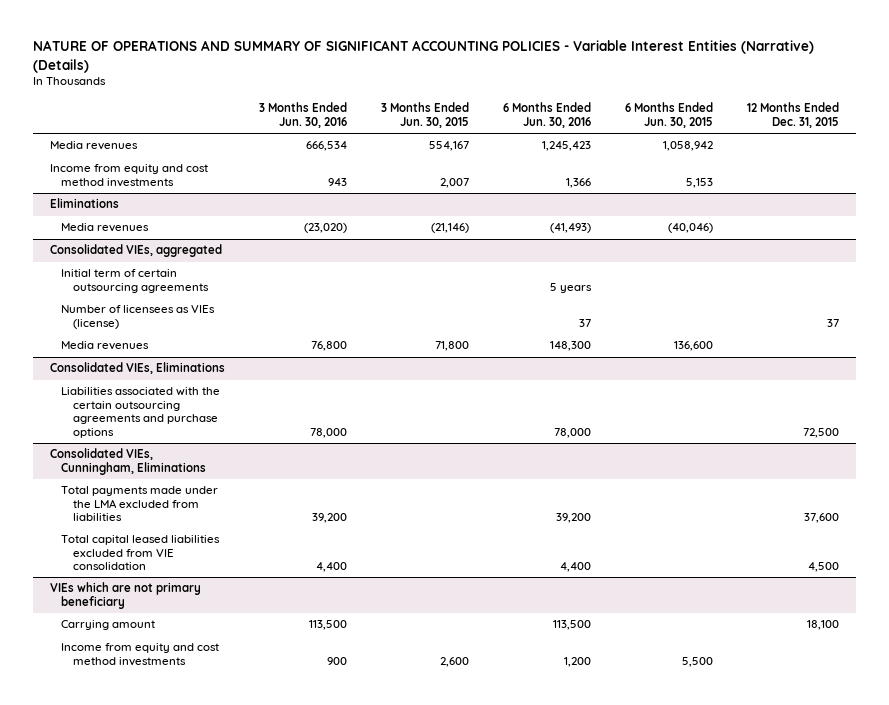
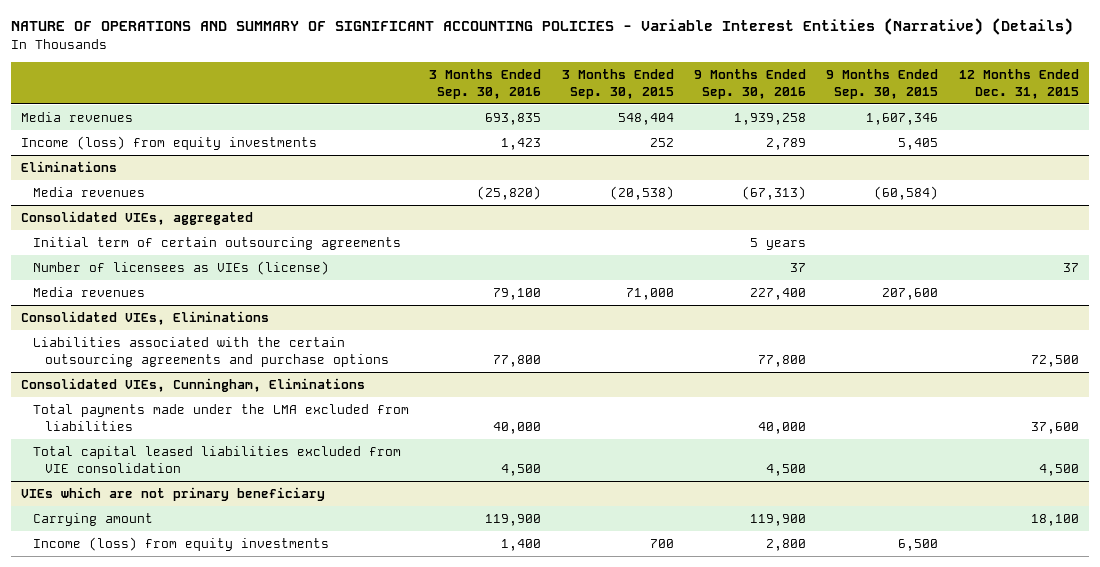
- | 3 Months Ended Jun. 30, 2016 | 3 Months Ended Jun. 30, 2015 | 6 Months Ended Jun. 30, 2016 | 6 Months Ended Jun. 30, 2015 | 12 Months Ended Dec. 31, 2015
+ | 3 Months Ended Sep. 30, 2016 | 3 Months Ended Sep. 30, 2015 | 9 Months Ended Sep. 30, 2016 | 9 Months Ended Sep. 30, 2015 | 12 Months Ended Dec. 31, 2015
- Income from equity and cost method investments | 943 | 2,007 | 1,366 | 5,153 |
+ Income (loss) from equity investments | 1,423 | 252 | 2,789 | 5,405 |
@ VIEs which are not primary beneficiary
- Income from equity and cost method investments | 900 | 2,600 | 1,200 | 5,500 |
+ Income (loss) from equity investments | 1,400 | 700 | 2,800 | 6,500 |

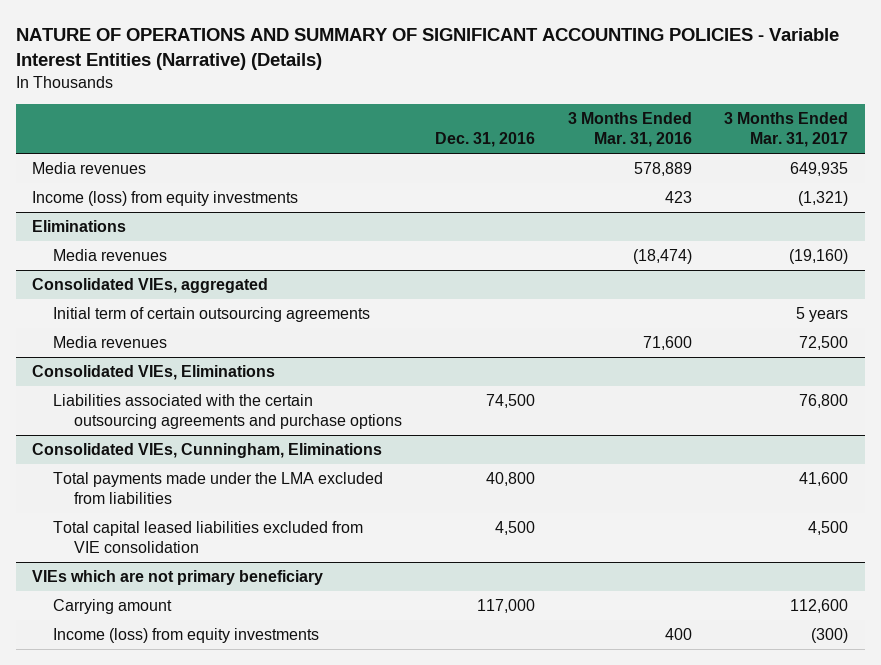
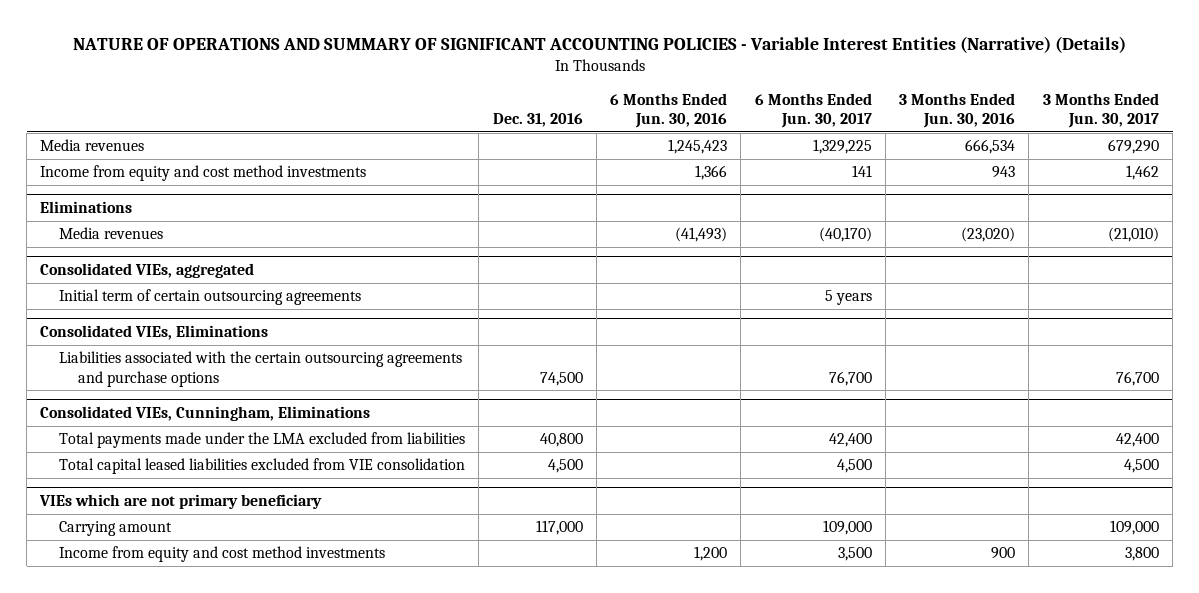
- | Dec. 31, 2016 | 3 Months Ended Mar. 31, 2016 | 3 Months Ended Mar. 31, 2017
+ | Dec. 31, 2016 | 6 Months Ended Jun. 30, 2016 | 6 Months Ended Jun. 30, 2017 | 3 Months Ended Jun. 30, 2016 | 3 Months Ended Jun. 30, 2017
- Income (loss) from equity investments | | 423 | (1,321)
+ Income from equity and cost method investments | | 1,366 | 141 | 943 | 1,462
@ Consolidated VIEs, aggregated
- Media revenues | | 71,600 | 72,500
@ VIEs which are not primary beneficiary
- Income (loss) from equity investments | | 400 | (300)
+ Income from equity and cost method investments | | 1,200 | 3,500 | 900 | 3,800

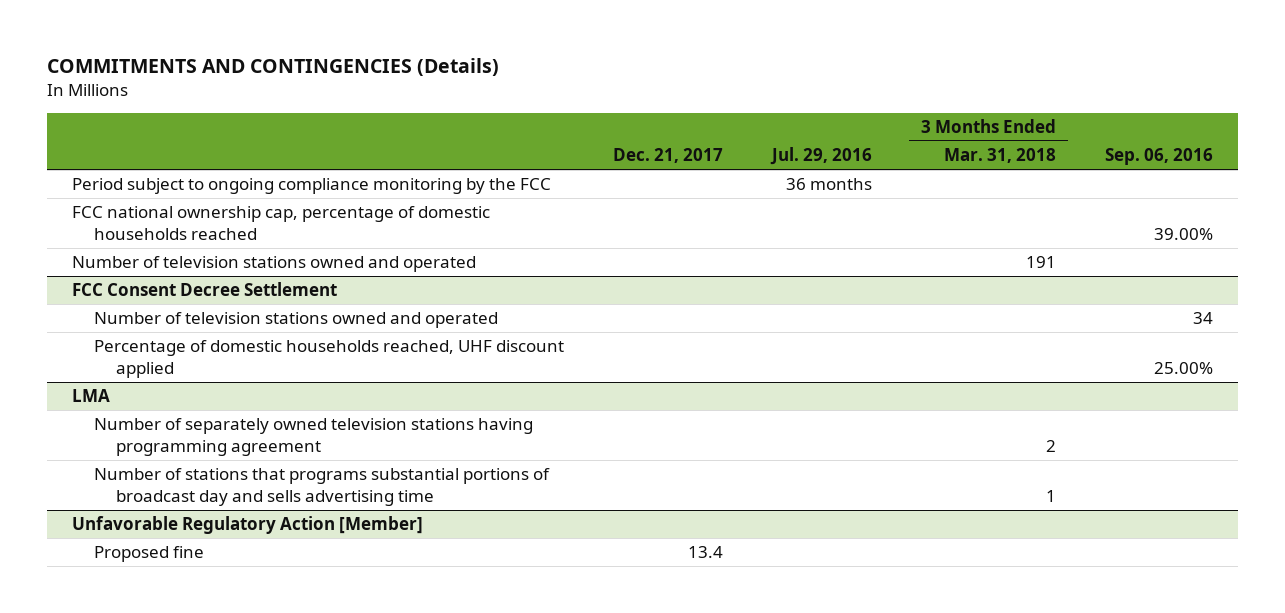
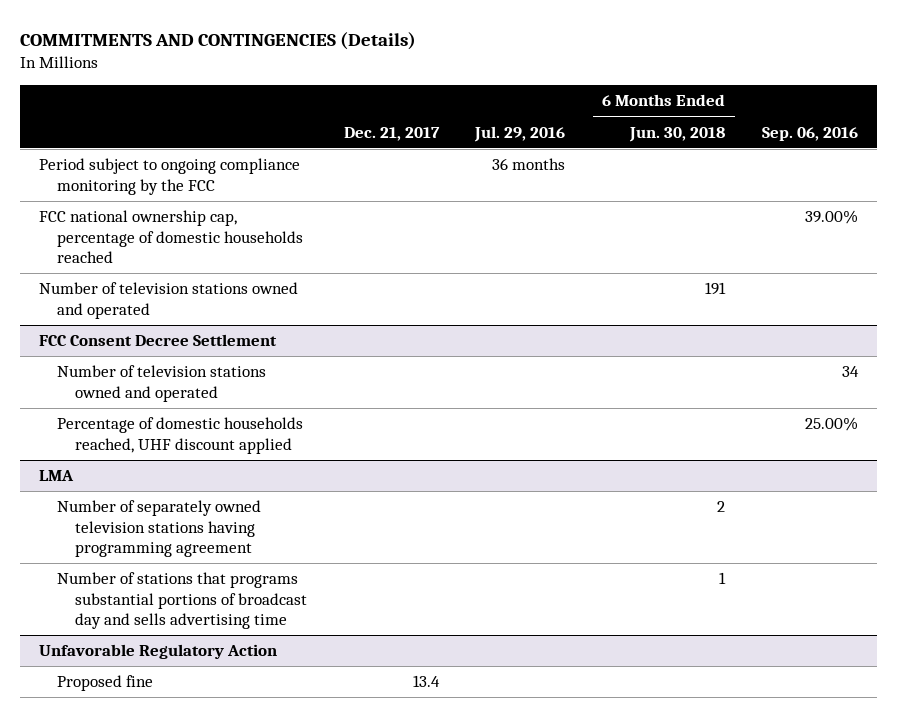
- | Dec. 21, 2017 | Jul. 29, 2016 | 3 Months Ended Mar. 31, 2018 | Sep. 06, 2016
+ | Dec. 21, 2017 | Jul. 29, 2016 | 6 Months Ended Jun. 30, 2018 | Sep. 06, 2016
- Unfavorable Regulatory Action [Member]
+ Unfavorable Regulatory Action

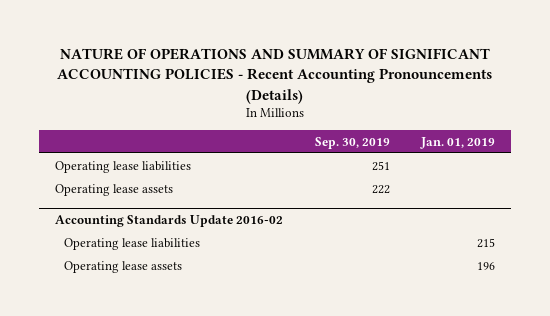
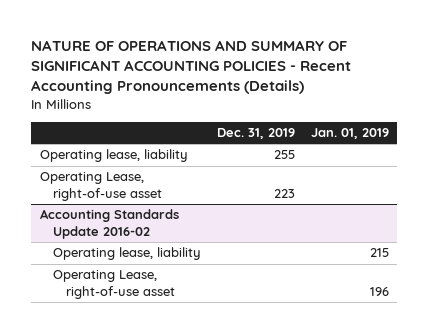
- | Sep. 30, 2019 | Jan. 01, 2019
+ | Dec. 31, 2019 | Jan. 01, 2019
- Operating lease liabilities | 251 |
- Operating lease assets | 222 |
+ Operating lease, liability | 255 |
+ Operating Lease, right-of-use asset | 223 |
@ Accounting Standards Update 2016-02
- Operating lease liabilities | | 215
- Operating lease assets | | 196
+ Operating lease, liability | | 215
+ Operating Lease, right-of-use asset | | 196

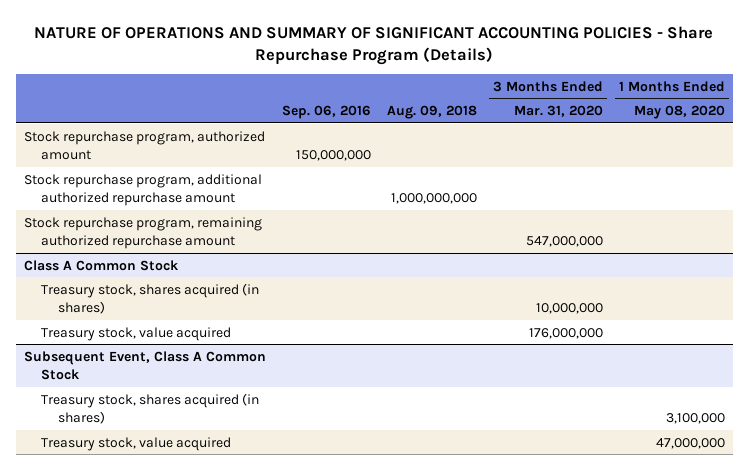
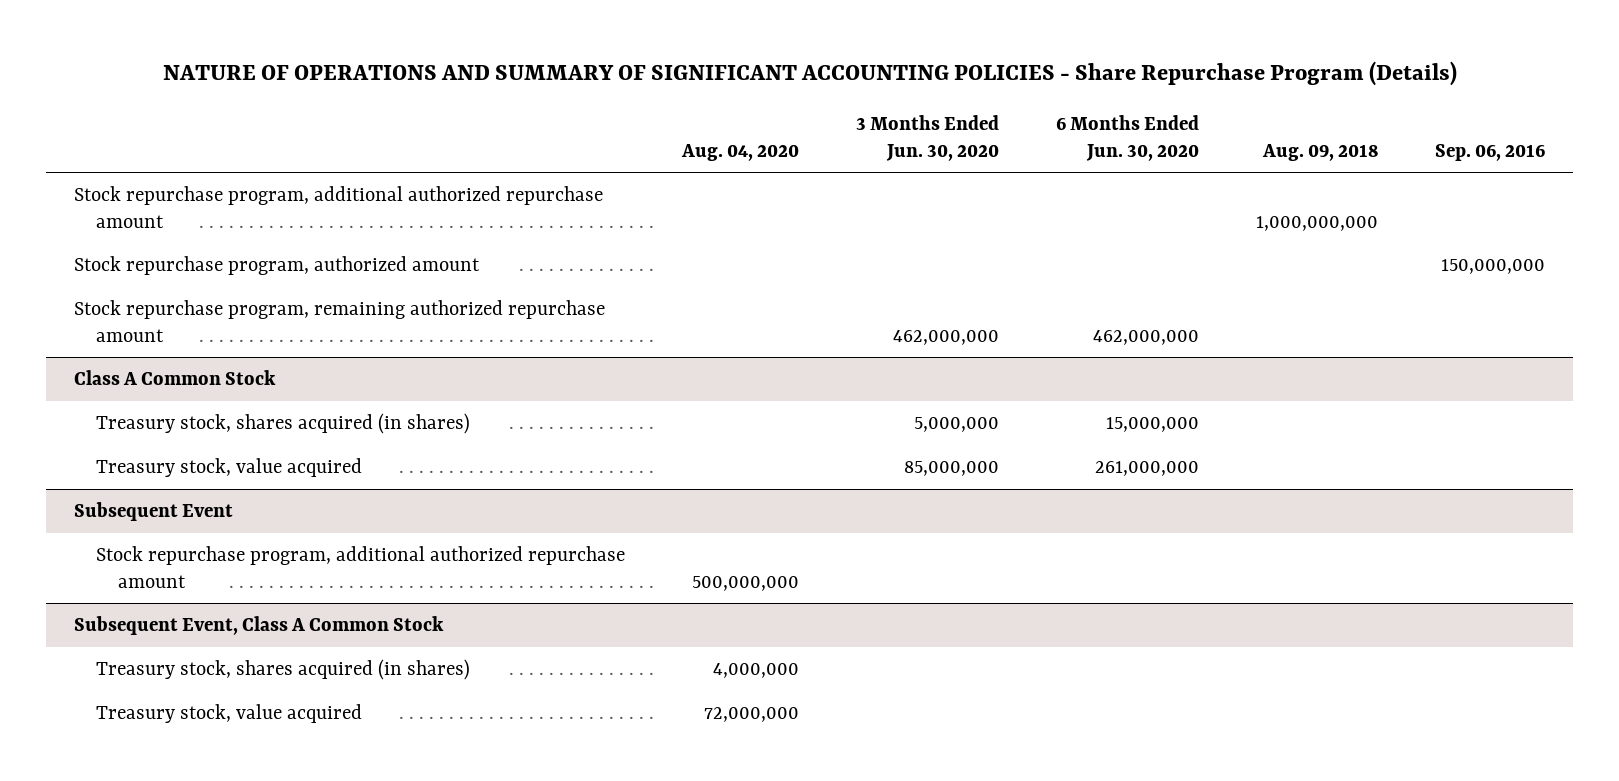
- | Sep. 06, 2016 | Aug. 09, 2018 | 3 Months Ended Mar. 31, 2020 | 1 Months Ended May 08, 2020
+ | Aug. 04, 2020 | 3 Months Ended Jun. 30, 2020 | 6 Months Ended Jun. 30, 2020 | Aug. 09, 2018 | Sep. 06, 2016
moved down: Stock repurchase program, authorized amount | | | | | 150,000,000
+ Subsequent Event
+ Stock repurchase program, additional authorized repurchase amount | 500,000,000 | | | |

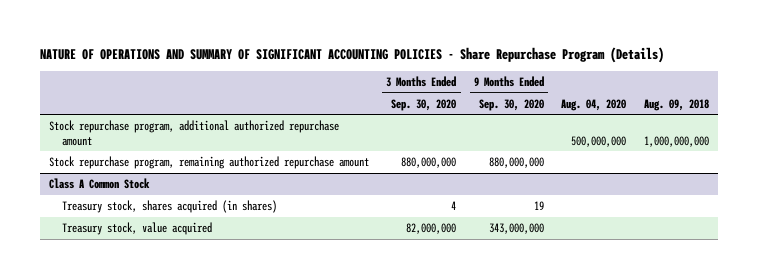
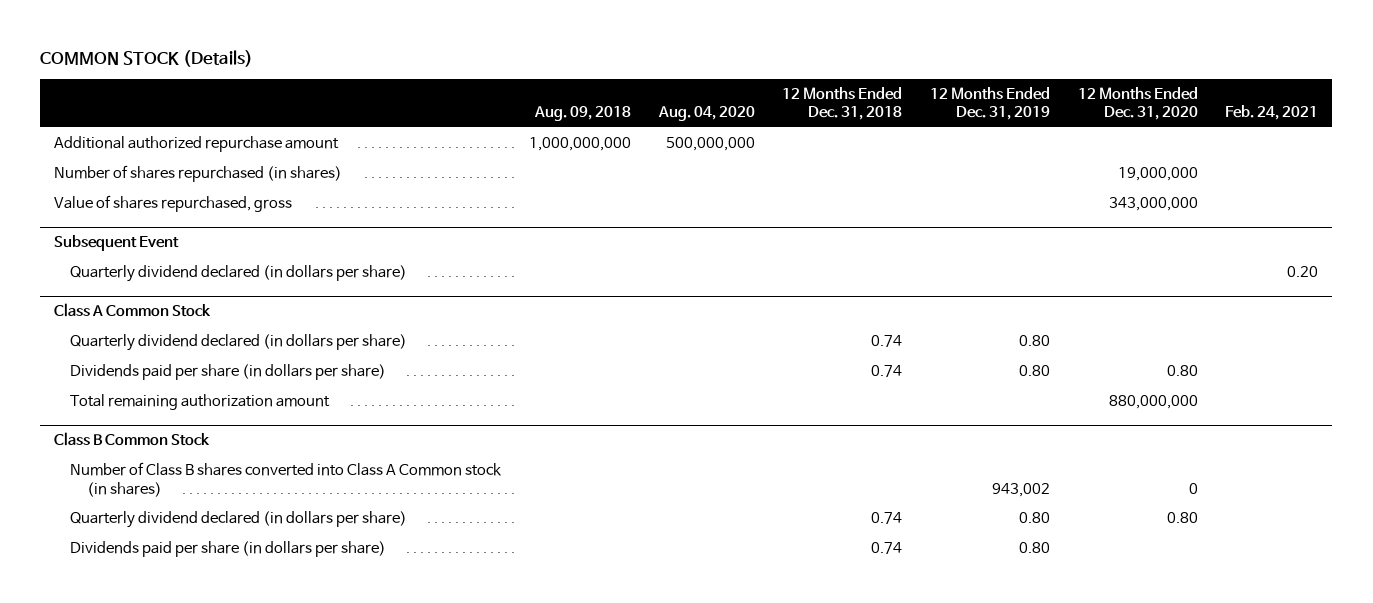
- NATURE OF OPERATIONS AND SUMMARY OF SIGNIFICANT ACCOUNTING POLICIES - Share Repurchase Program (Details)
+ COMMON STOCK (Details)
- | 3 Months Ended Sep. 30, 2020 | 9 Months Ended Sep. 30, 2020 | Aug. 04, 2020 | Aug. 09, 2018
+ | Aug. 09, 2018 | Aug. 04, 2020 | 12 Months Ended Dec. 31, 2018 | 12 Months Ended Dec. 31, 2019 | 12 Months Ended Dec. 31, 2020 | Feb. 24, 2021
- Stock repurchase program, additional authorized repurchase amount | | | 500,000,000 | 1,000,000,000
- Stock repurchase program, remaining authorized repurchase amount | 880,000,000 | 880,000,000 | |
+ Additional authorized repurchase amount | 1,000,000,000 | 500,000,000 | | | |
+ Number of shares repurchased (in shares) | | | | | 19,000,000 |
+ Value of shares repurchased, gross | | | | | 343,000,000 |
+ Subsequent Event
+ Quarterly dividend declared (in dollars per share) | | | | | | 0.20
@ Class A Common Stock
- Treasury stock, shares acquired (in shares) | 4 | 19 | |
- Treasury stock, value acquired | 82,000,000 | 343,000,000 | |
+ Quarterly dividend declared (in dollars per share) | | | 0.74 | 0.80 | |
+ Dividends paid per share (in dollars per share) | | | 0.74 | 0.80 | 0.80 |
+ Total remaining authorization amount | | | | | 880,000,000 |
+ Class B Common Stock
+ Number of Class B shares converted into Class A Common stock (in shares) | | | | 943,002 | 0 |
+ Quarterly dividend declared (in dollars per share) | | | 0.74 | 0.80 | 0.80 |
+ Dividends paid per share (in dollars per share) | | | 0.74 | 0.80 | |

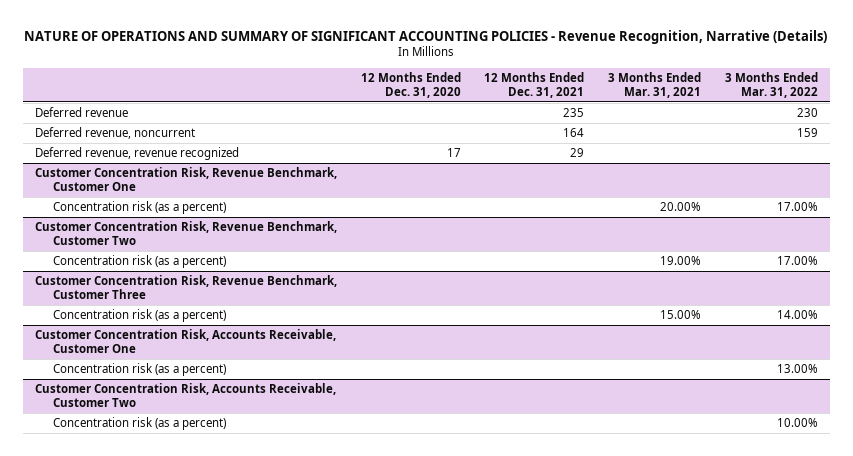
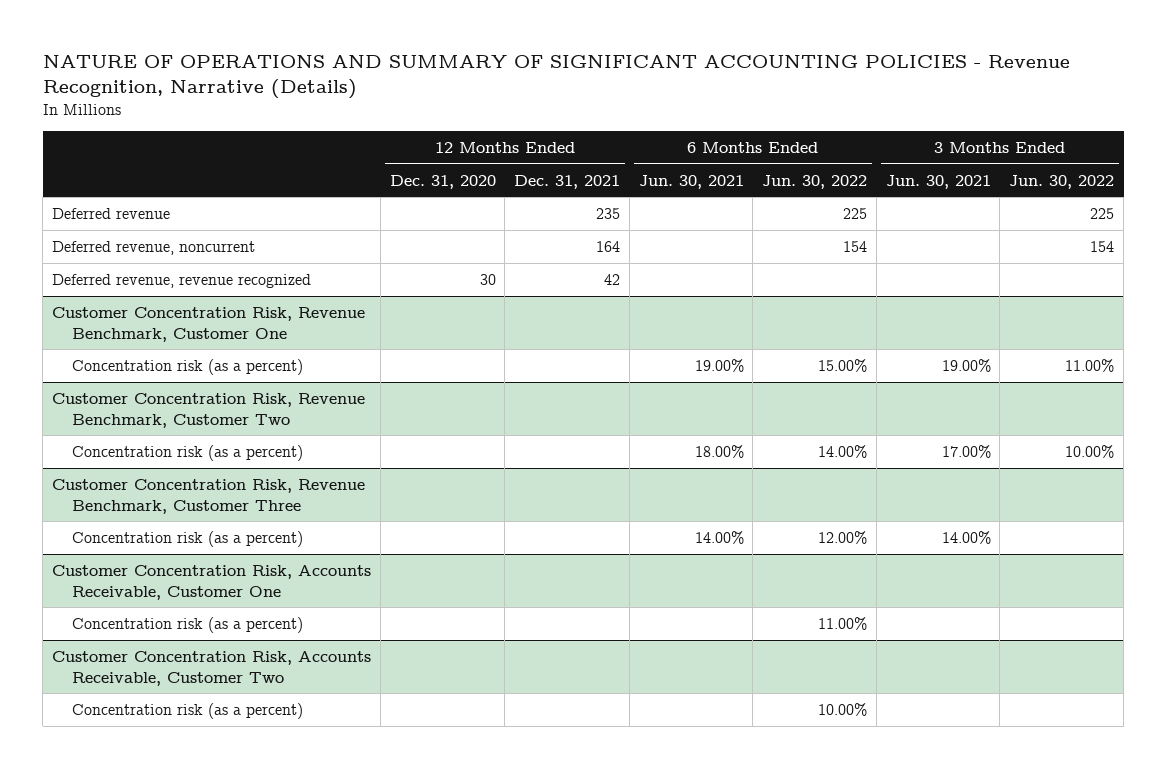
- | 12 Months Ended Dec. 31, 2020 | 12 Months Ended Dec. 31, 2021 | 3 Months Ended Mar. 31, 2021 | 3 Months Ended Mar. 31, 2022
+ | 12 Months Ended Dec. 31, 2020 | 12 Months Ended Dec. 31, 2021 | 6 Months Ended Jun. 30, 2021 | 6 Months Ended Jun. 30, 2022 | 3 Months Ended Jun. 30, 2021 | 3 Months Ended Jun. 30, 2022
- Deferred revenue, revenue recognized | 17 | 29 | |
+ Deferred revenue, revenue recognized | 30 | 42 | | | |

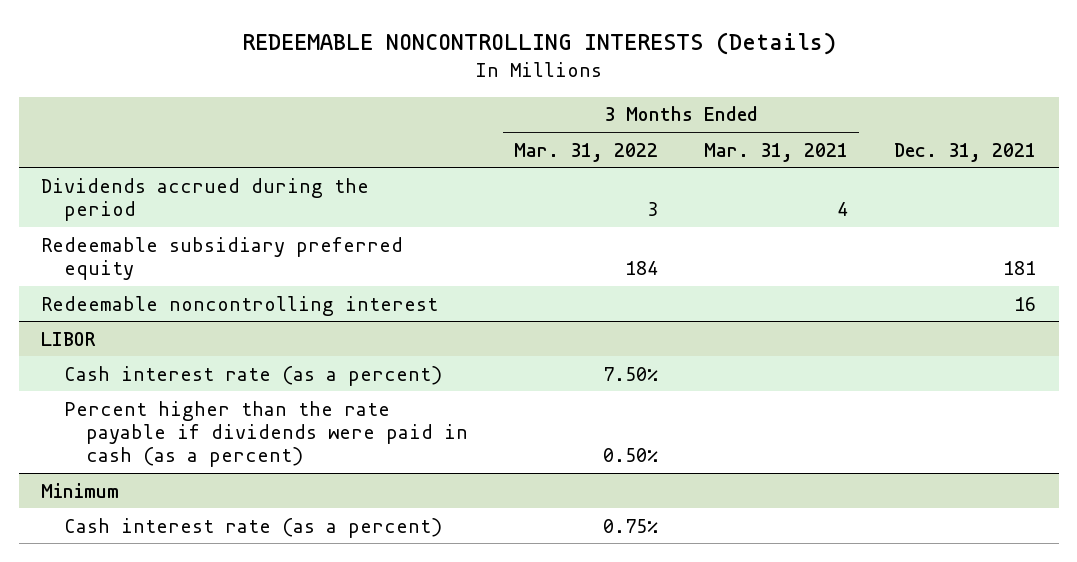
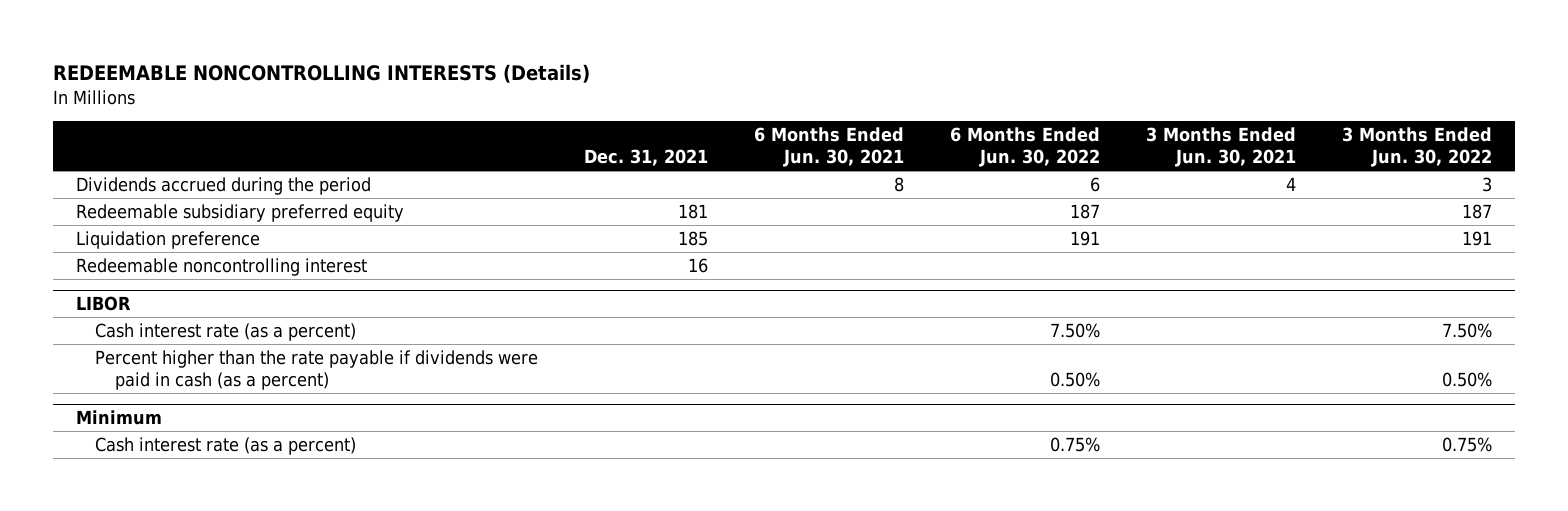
- | 3 Months Ended Mar. 31, 2022 | 3 Months Ended Mar. 31, 2021 | Dec. 31, 2021
+ | Dec. 31, 2021 | 6 Months Ended Jun. 30, 2021 | 6 Months Ended Jun. 30, 2022 | 3 Months Ended Jun. 30, 2021 | 3 Months Ended Jun. 30, 2022
+ Liquidation preference | 185 | | 191 | | 191

